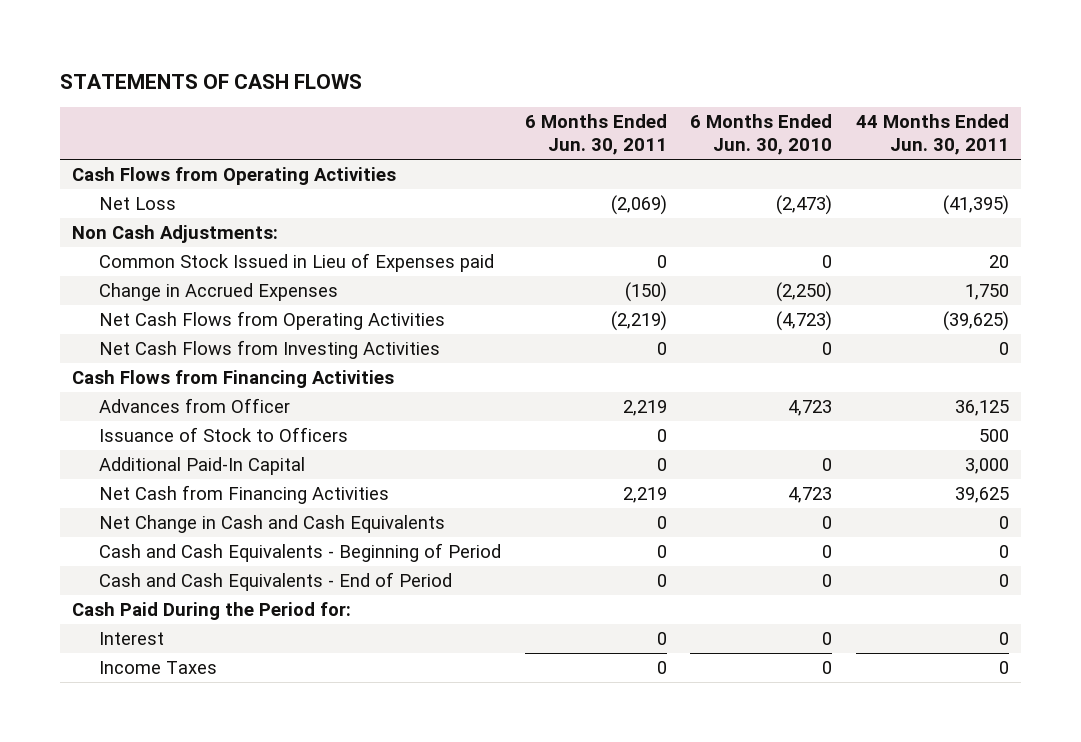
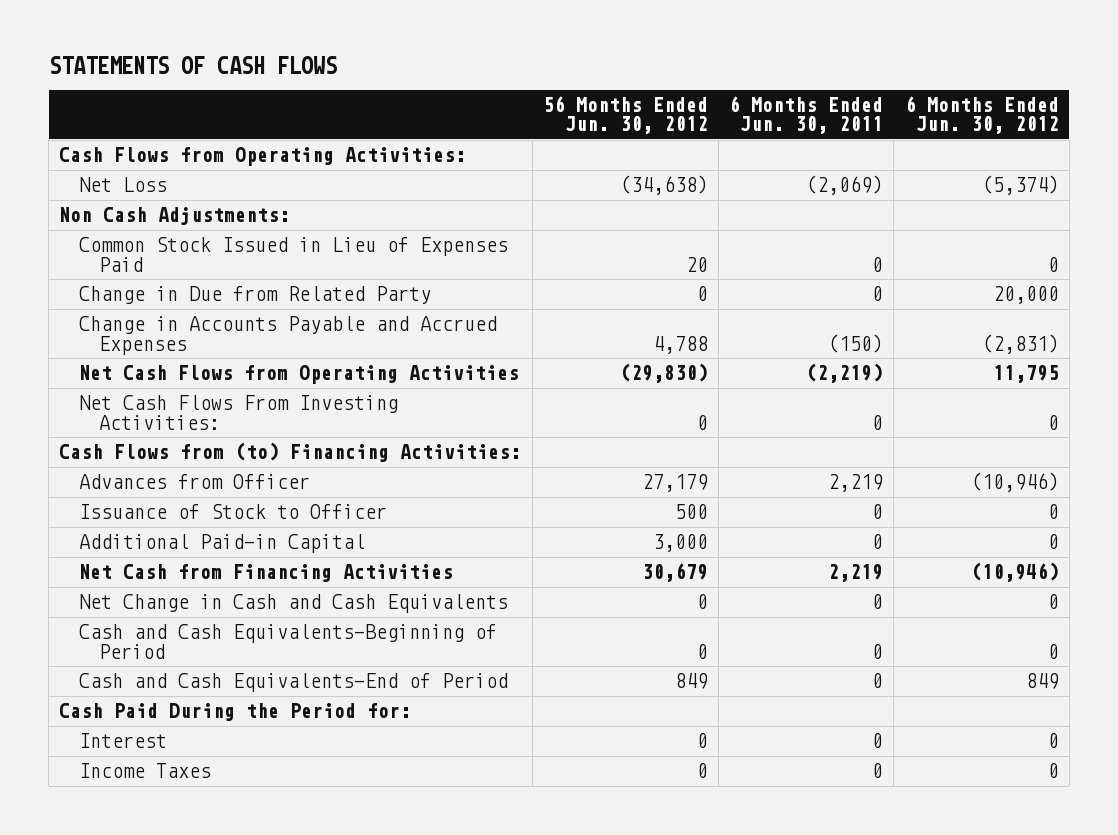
- | 6 Months Ended Jun. 30, 2011 | 6 Months Ended Jun. 30, 2010 | 44 Months Ended Jun. 30, 2011
+ | 56 Months Ended Jun. 30, 2012 | 6 Months Ended Jun. 30, 2011 | 6 Months Ended Jun. 30, 2012
- Cash Flows from Operating Activities
+ Cash Flows from Operating Activities:
- Common Stock Issued in Lieu of Expenses paid | 0 | 0 | 20
- Change in Accrued Expenses | (150) | (2,250) | 1,750
+ Common Stock Issued in Lieu of Expenses Paid | 20 | 0 | 0
+ Change in Due from Related Party | 0 | 0 | 20,000
+ Change in Accounts Payable and Accrued Expenses | 4,788 | (150) | (2,831)
- Net Cash Flows from Investing Activities | 0 | 0 | 0
- Cash Flows from Financing Activities
+ Net Cash Flows From Investing Activities: | 0 | 0 | 0
+ Cash Flows from (to) Financing Activities:
- Issuance of Stock to Officers | 0 | | 500
- Additional Paid-In Capital | 0 | 0 | 3,000
+ Issuance of Stock to Officer | 500 | 0 | 0
+ Additional Paid-in Capital | 3,000 | 0 | 0
- Cash and Cash Equivalents - Beginning of Period | 0 | 0 | 0
- Cash and Cash Equivalents - End of Period | 0 | 0 | 0
+ Cash and Cash Equivalents-Beginning of Period | 0 | 0 | 0
+ Cash and Cash Equivalents-End of Period | 849 | 0 | 849

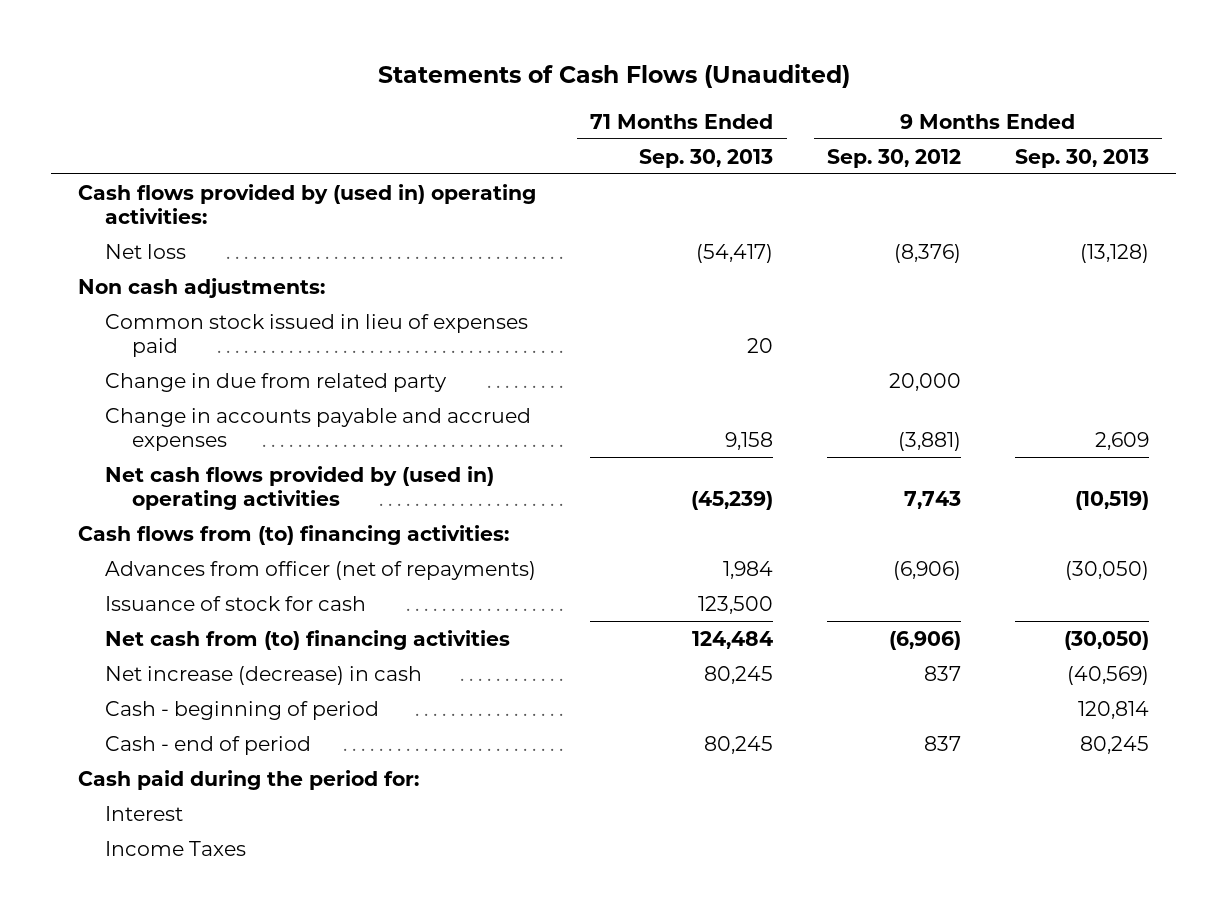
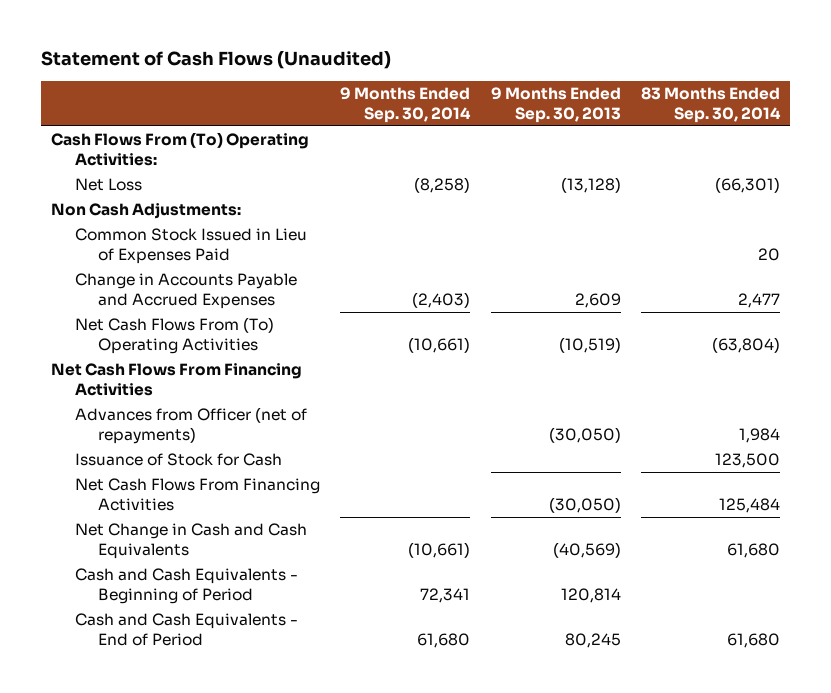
- Statements of Cash Flows (Unaudited)
+ Statement of Cash Flows (Unaudited)
- | 71 Months Ended Sep. 30, 2013 | 9 Months Ended Sep. 30, 2012 | 9 Months Ended Sep. 30, 2013
+ | 9 Months Ended Sep. 30, 2014 | 9 Months Ended Sep. 30, 2013 | 83 Months Ended Sep. 30, 2014
- Cash flows provided by (used in) operating activities:
- Net loss | (54,417) | (8,376) | (13,128)
- Non cash adjustments:
- Common stock issued in lieu of expenses paid | 20 | |
- Change in due from related party | | 20,000 |
- Change in accounts payable and accrued expenses | 9,158 | (3,881) | 2,609
- Net cash flows provided by (used in) operating activities | (45,239) | 7,743 | (10,519)
- Cash flows from (to) financing activities:
- Advances from officer (net of repayments) | 1,984 | (6,906) | (30,050)
- Issuance of stock for cash | 123,500 | |
- Net cash from (to) financing activities | 124,484 | (6,906) | (30,050)
- Net increase (decrease) in cash | 80,245 | 837 | (40,569)
- Cash - beginning of period | | | 120,814
- Cash - end of period | 80,245 | 837 | 80,245
- Cash paid during the period for:
- Interest
- Income Taxes
+ Cash Flows From (To) Operating Activities:
+ Net Loss | (8,258) | (13,128) | (66,301)
+ Non Cash Adjustments:
+ Common Stock Issued in Lieu of Expenses Paid | | | 20
+ Change in Accounts Payable and Accrued Expenses | (2,403) | 2,609 | 2,477
+ Net Cash Flows From (To) Operating Activities | (10,661) | (10,519) | (63,804)
+ Net Cash Flows From Financing Activities
+ Advances from Officer (net of repayments) | | (30,050) | 1,984
+ Issuance of Stock for Cash | | | 123,500
+ Net Cash Flows From Financing Activities | | (30,050) | 125,484
+ Net Change in Cash and Cash Equivalents | (10,661) | (40,569) | 61,680
+ Cash and Cash Equivalents - Beginning of Period | 72,341 | 120,814 |
+ Cash and Cash Equivalents - End of Period | 61,680 | 80,245 | 61,680

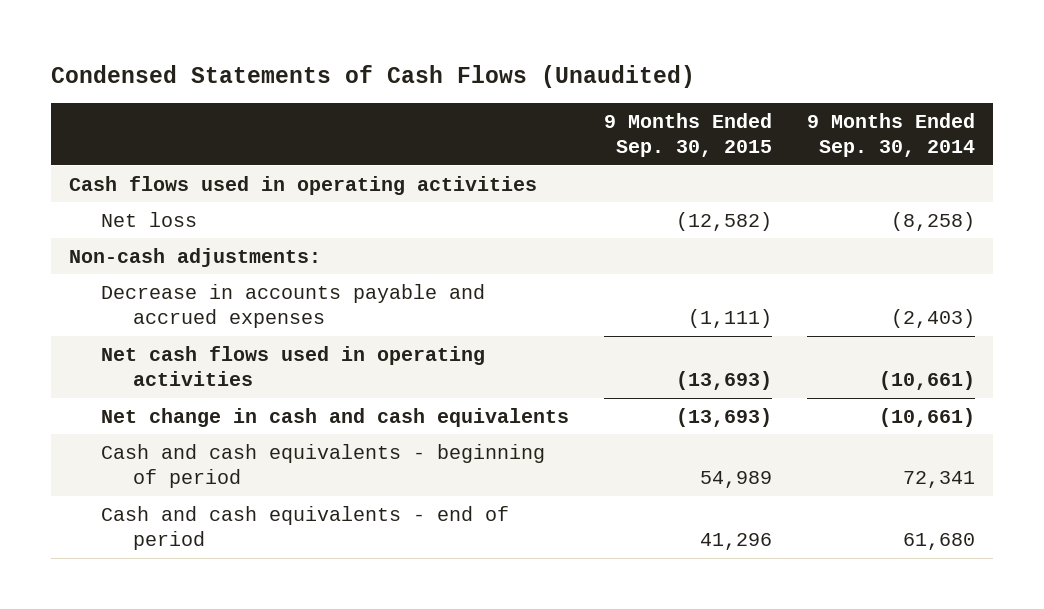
- Statement of Cash Flows (Unaudited)
+ Condensed Statements of Cash Flows (Unaudited)
- | 9 Months Ended Sep. 30, 2014 | 9 Months Ended Sep. 30, 2013 | 83 Months Ended Sep. 30, 2014
+ | 9 Months Ended Sep. 30, 2015 | 9 Months Ended Sep. 30, 2014
- Cash Flows From (To) Operating Activities:
- Net Loss | (8,258) | (13,128) | (66,301)
- Non Cash Adjustments:
- Common Stock Issued in Lieu of Expenses Paid | | | 20
- Change in Accounts Payable and Accrued Expenses | (2,403) | 2,609 | 2,477
- Net Cash Flows From (To) Operating Activities | (10,661) | (10,519) | (63,804)
- Net Cash Flows From Financing Activities
- Advances from Officer (net of repayments) | | (30,050) | 1,984
- Issuance of Stock for Cash | | | 123,500
- Net Cash Flows From Financing Activities | | (30,050) | 125,484
- Net Change in Cash and Cash Equivalents | (10,661) | (40,569) | 61,680
- Cash and Cash Equivalents - Beginning of Period | 72,341 | 120,814 |
- Cash and Cash Equivalents - End of Period | 61,680 | 80,245 | 61,680
+ Cash flows used in operating activities
+ Net loss | (12,582) | (8,258)
+ Non-cash adjustments:
+ Decrease in accounts payable and accrued expenses | (1,111) | (2,403)
+ Net cash flows used in operating activities | (13,693) | (10,661)
+ Net change in cash and cash equivalents | (13,693) | (10,661)
+ Cash and cash equivalents - beginning of period | 54,989 | 72,341
+ Cash and cash equivalents - end of period | 41,296 | 61,680

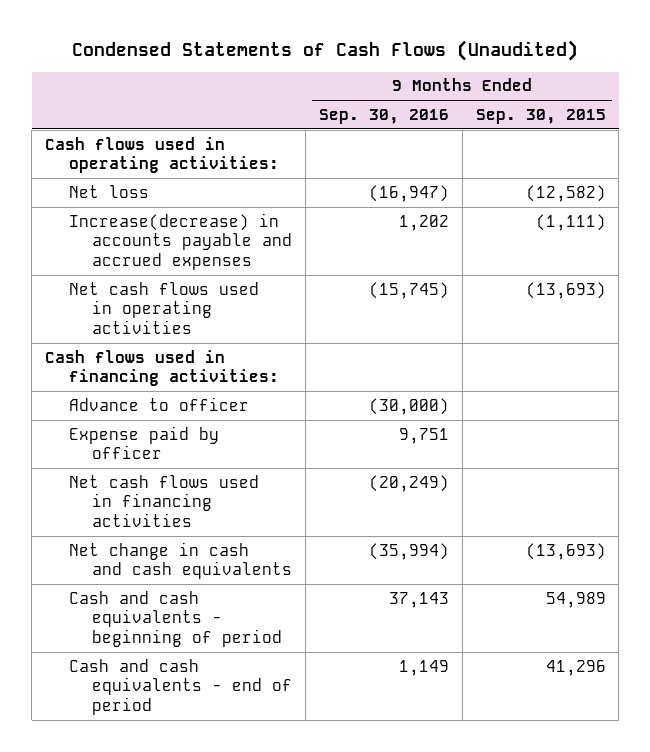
- | 9 Months Ended Sep. 30, 2015 | 9 Months Ended Sep. 30, 2014
+ | 9 Months Ended Sep. 30, 2016 | 9 Months Ended Sep. 30, 2015
- Cash flows used in operating activities
+ Cash flows used in operating activities:
- Non-cash adjustments:
- Decrease in accounts payable and accrued expenses | (1,111) | (2,403)
+ Increase(decrease) in accounts payable and accrued expenses | 1,202 | (1,111)
+ Cash flows used in financing activities:
+ Advance to officer | (30,000) |
+ Expense paid by officer | 9,751 |
+ Net cash flows used in financing activities | (20,249) |

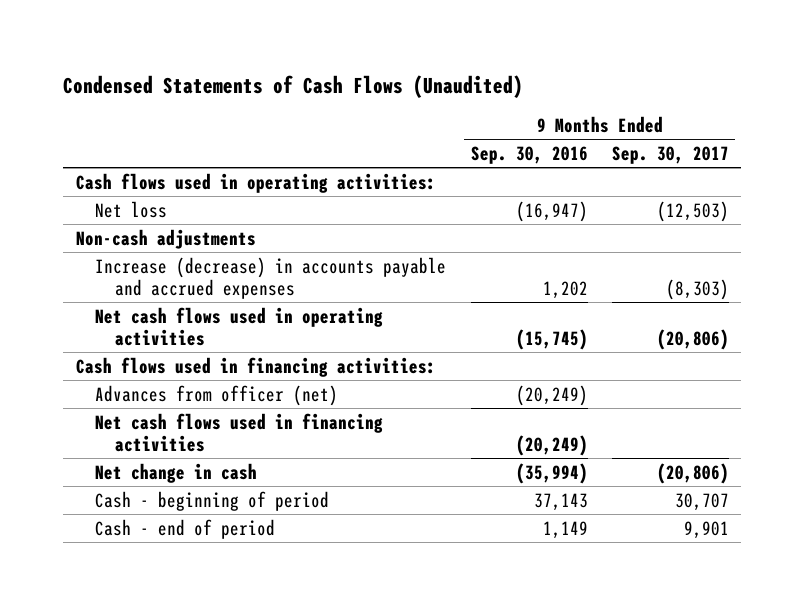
- | 9 Months Ended Sep. 30, 2016 | 9 Months Ended Sep. 30, 2015
+ | 9 Months Ended Sep. 30, 2016 | 9 Months Ended Sep. 30, 2017
- Increase(decrease) in accounts payable and accrued expenses | 1,202 | (1,111)
+ Non-cash adjustments
+ Increase (decrease) in accounts payable and accrued expenses | 1,202 | (8,303)
- Advance to officer | (30,000) |
- Expense paid by officer | 9,751 |
+ Advances from officer (net) | (20,249) |
- Net change in cash and cash equivalents | (35,994) | (13,693)
- Cash and cash equivalents - beginning of period | 37,143 | 54,989
- Cash and cash equivalents - end of period | 1,149 | 41,296
+ Net change in cash | (35,994) | (20,806)
+ Cash - beginning of period | 37,143 | 30,707
+ Cash - end of period | 1,149 | 9,901

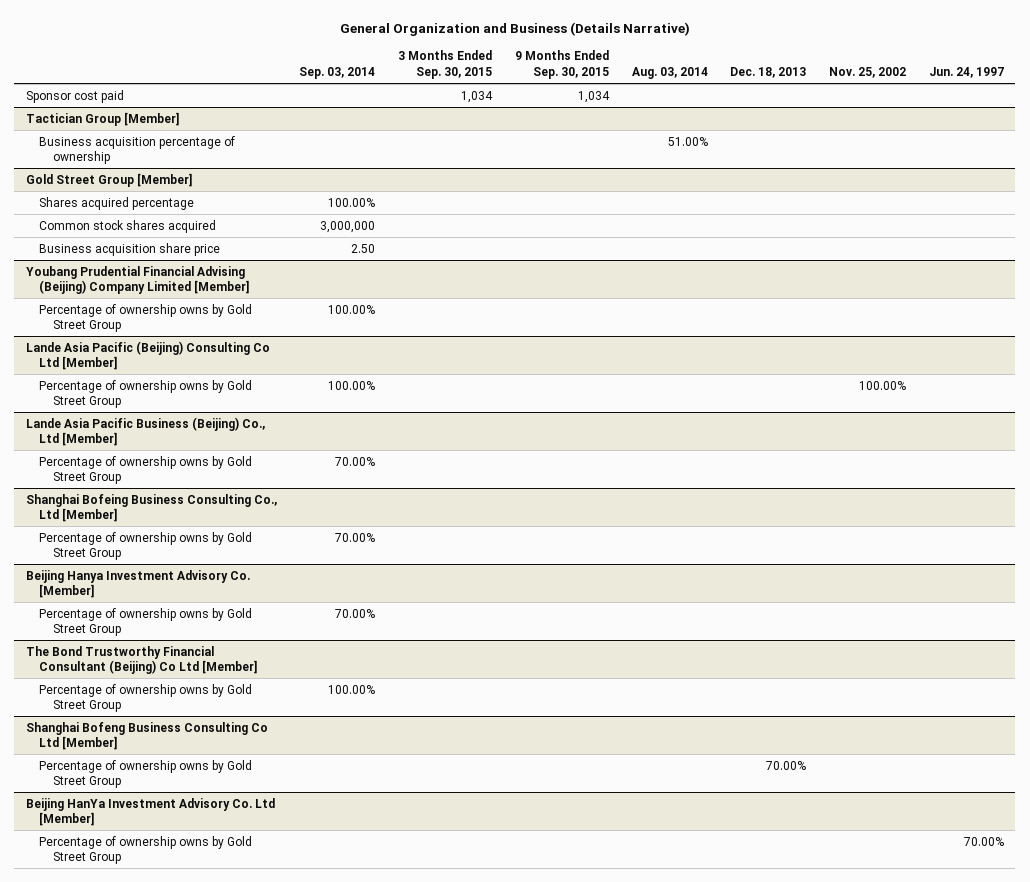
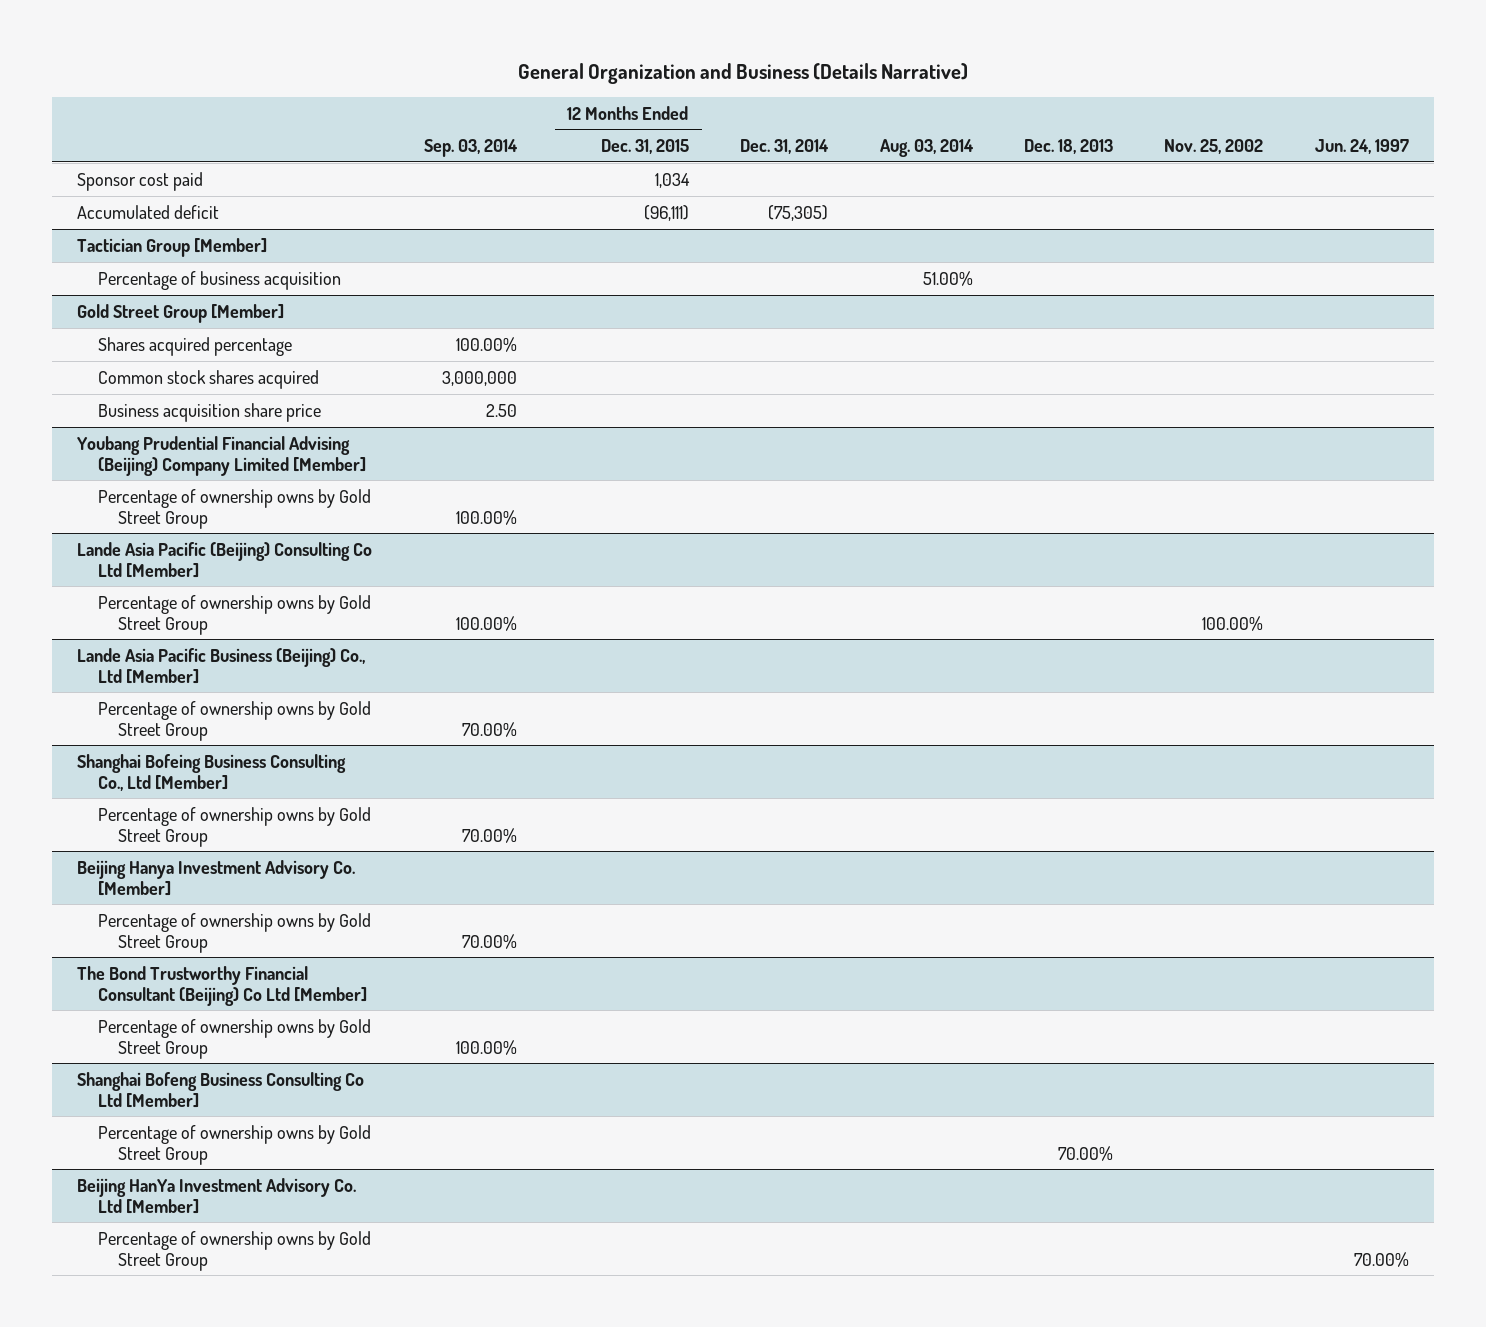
- | Sep. 03, 2014 | 3 Months Ended Sep. 30, 2015 | 9 Months Ended Sep. 30, 2015 | Aug. 03, 2014 | Dec. 18, 2013 | Nov. 25, 2002 | Jun. 24, 1997
+ | Sep. 03, 2014 | 12 Months Ended Dec. 31, 2015 | Dec. 31, 2014 | Aug. 03, 2014 | Dec. 18, 2013 | Nov. 25, 2002 | Jun. 24, 1997
+ Accumulated deficit | | (96,111) | (75,305) | | | |
@ Tactician Group [Member]
- Business acquisition percentage of ownership | | | | 51.00% | | |
+ Percentage of business acquisition | | | | 51.00% | | |

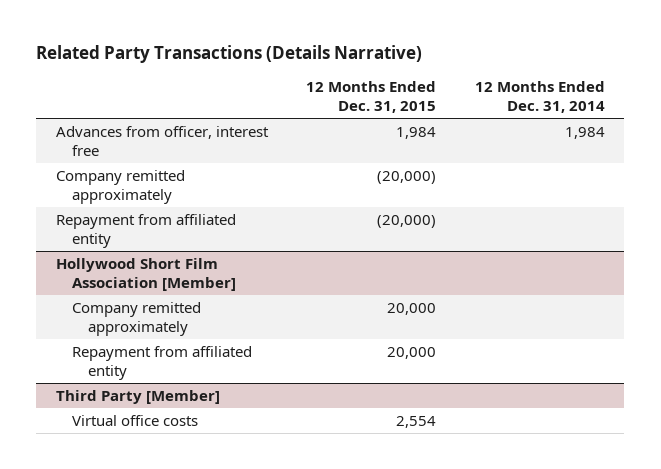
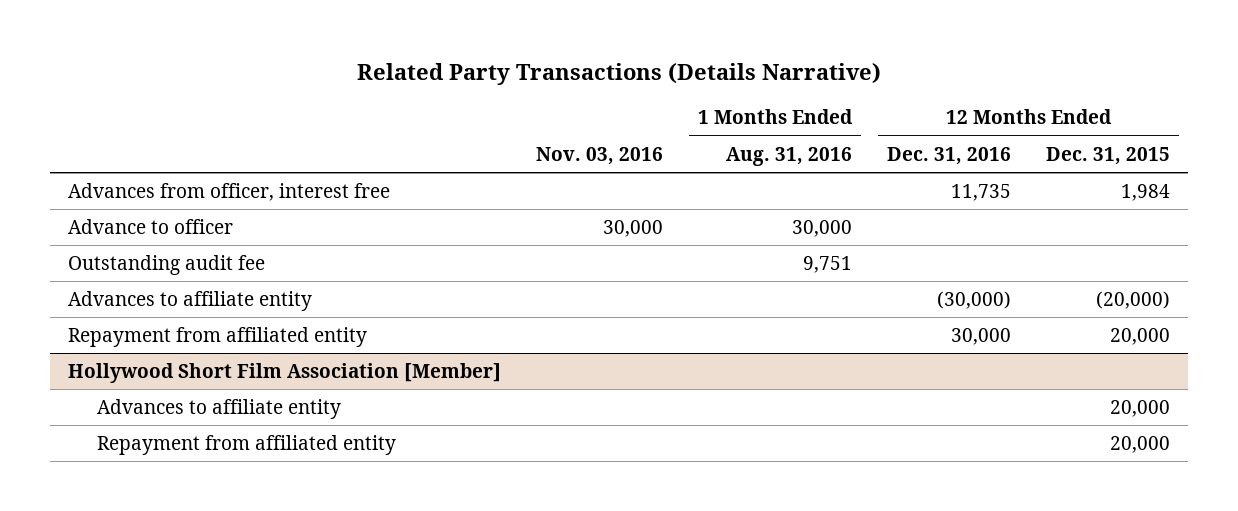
- | 12 Months Ended Dec. 31, 2015 | 12 Months Ended Dec. 31, 2014
+ | Nov. 03, 2016 | 1 Months Ended Aug. 31, 2016 | 12 Months Ended Dec. 31, 2016 | 12 Months Ended Dec. 31, 2015
- Company remitted approximately | (20,000) |
- Repayment from affiliated entity | (20,000) |
+ Advance to officer | 30,000 | 30,000 | |
+ Outstanding audit fee | | 9,751 | |
+ Advances to affiliate entity | | | (30,000) | (20,000)
+ Repayment from affiliated entity | | | 30,000 | 20,000
@ Hollywood Short Film Association [Member]
- Company remitted approximately | 20,000 |
+ Advances to affiliate entity | | | | 20,000
- Third Party [Member]
- Virtual office costs | 2,554 |

